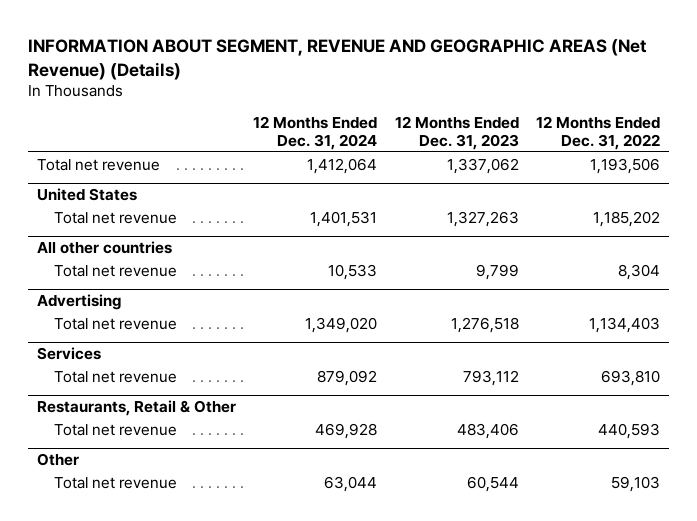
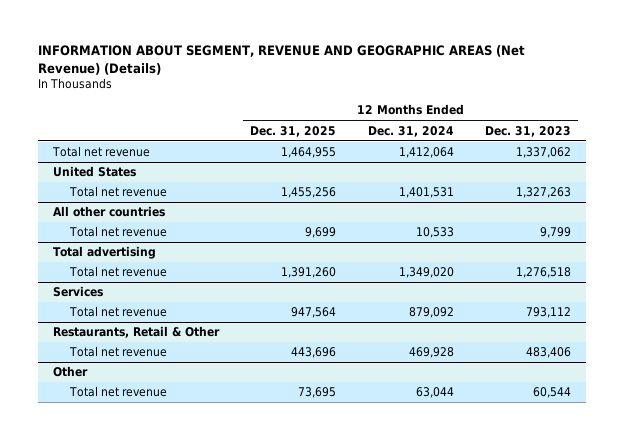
- | 12 Months Ended Dec. 31, 2024 | 12 Months Ended Dec. 31, 2023 | 12 Months Ended Dec. 31, 2022
+ | 12 Months Ended Dec. 31, 2025 | 12 Months Ended Dec. 31, 2024 | 12 Months Ended Dec. 31, 2023
- Advertising
+ Total advertising

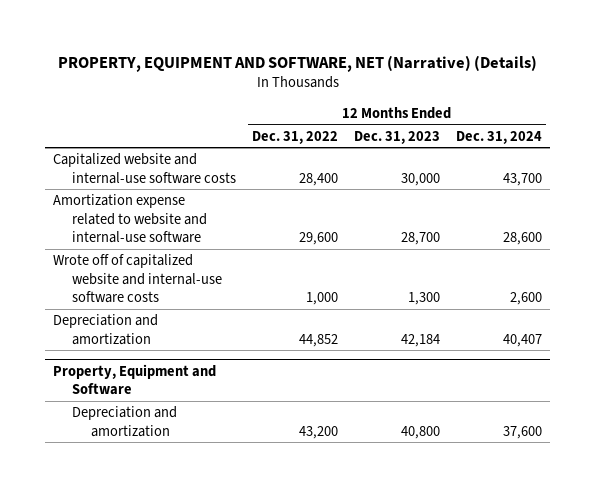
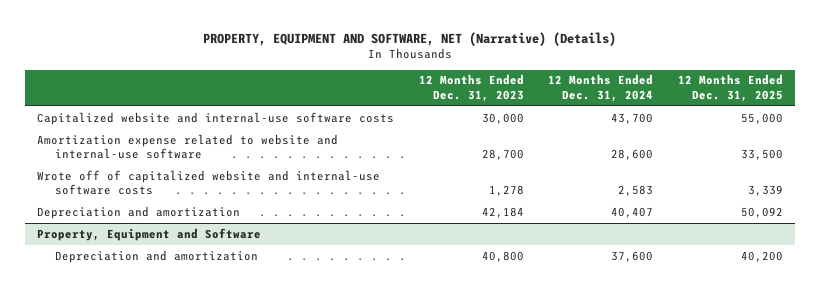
- | 12 Months Ended Dec. 31, 2022 | 12 Months Ended Dec. 31, 2023 | 12 Months Ended Dec. 31, 2024
+ | 12 Months Ended Dec. 31, 2023 | 12 Months Ended Dec. 31, 2024 | 12 Months Ended Dec. 31, 2025
- Wrote off of capitalized website and internal-use software costs | 1,000 | 1,300 | 2,600
+ Wrote off of capitalized website and internal-use software costs | 1,278 | 2,583 | 3,339

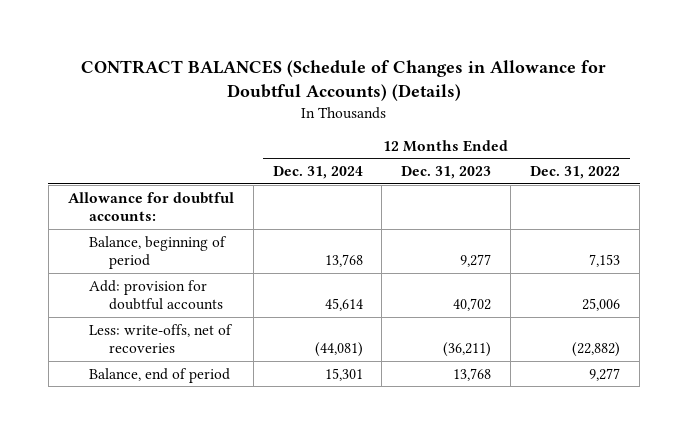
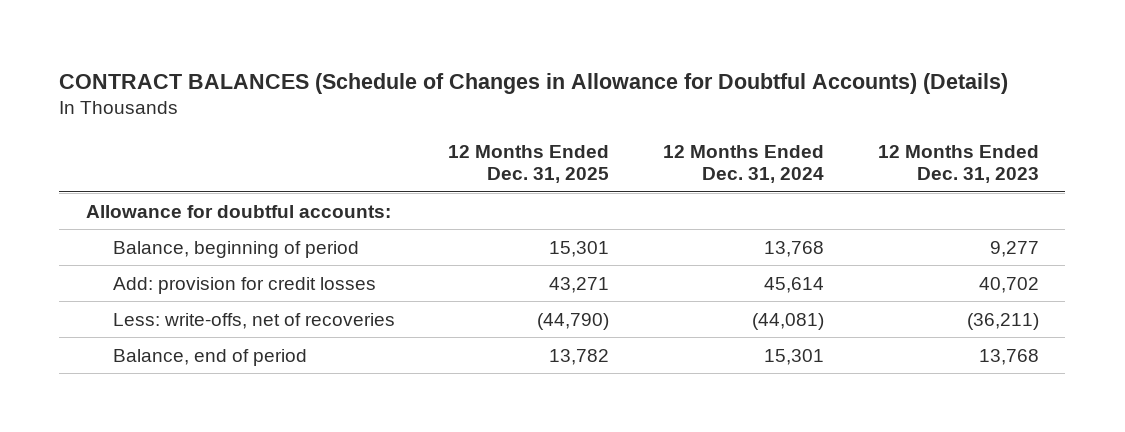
- | 12 Months Ended Dec. 31, 2024 | 12 Months Ended Dec. 31, 2023 | 12 Months Ended Dec. 31, 2022
+ | 12 Months Ended Dec. 31, 2025 | 12 Months Ended Dec. 31, 2024 | 12 Months Ended Dec. 31, 2023
- Add: provision for doubtful accounts | 45,614 | 40,702 | 25,006
+ Add: provision for credit losses | 43,271 | 45,614 | 40,702

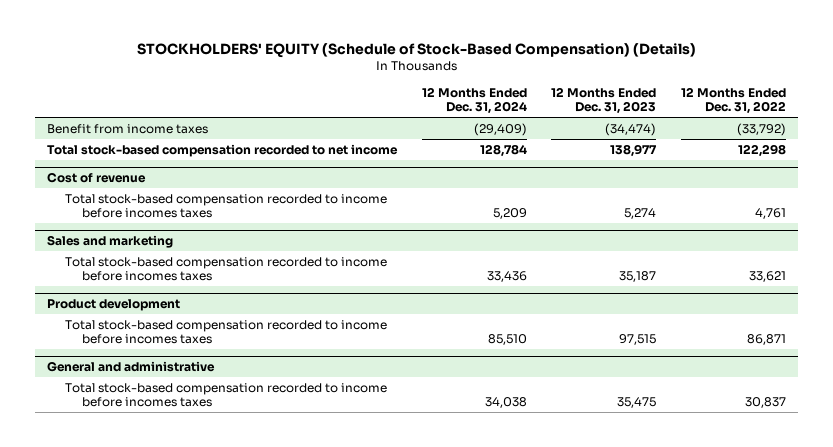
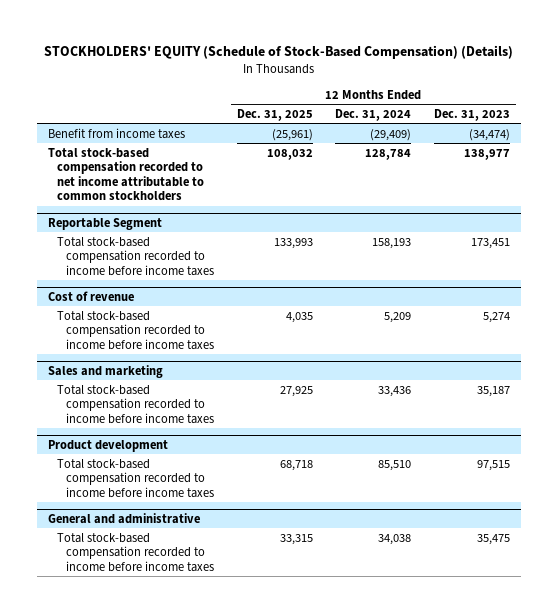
- | 12 Months Ended Dec. 31, 2024 | 12 Months Ended Dec. 31, 2023 | 12 Months Ended Dec. 31, 2022
+ | 12 Months Ended Dec. 31, 2025 | 12 Months Ended Dec. 31, 2024 | 12 Months Ended Dec. 31, 2023
- Total stock-based compensation recorded to net income | 128,784 | 138,977 | 122,298
+ Total stock-based compensation recorded to net income attributable to common stockholders | 108,032 | 128,784 | 138,977
+ Reportable Segment
+ Total stock-based compensation recorded to income before income taxes | 133,993 | 158,193 | 173,451
@ Cost of revenue
- Total stock-based compensation recorded to income before incomes taxes | 5,209 | 5,274 | 4,761
+ Total stock-based compensation recorded to income before income taxes | 4,035 | 5,209 | 5,274
@ Sales and marketing
- Total stock-based compensation recorded to income before incomes taxes | 33,436 | 35,187 | 33,621
+ Total stock-based compensation recorded to income before income taxes | 27,925 | 33,436 | 35,187
@ Product development
- Total stock-based compensation recorded to income before incomes taxes | 85,510 | 97,515 | 86,871
+ Total stock-based compensation recorded to income before income taxes | 68,718 | 85,510 | 97,515
@ General and administrative
- Total stock-based compensation recorded to income before incomes taxes | 34,038 | 35,475 | 30,837
+ Total stock-based compensation recorded to income before income taxes | 33,315 | 34,038 | 35,475

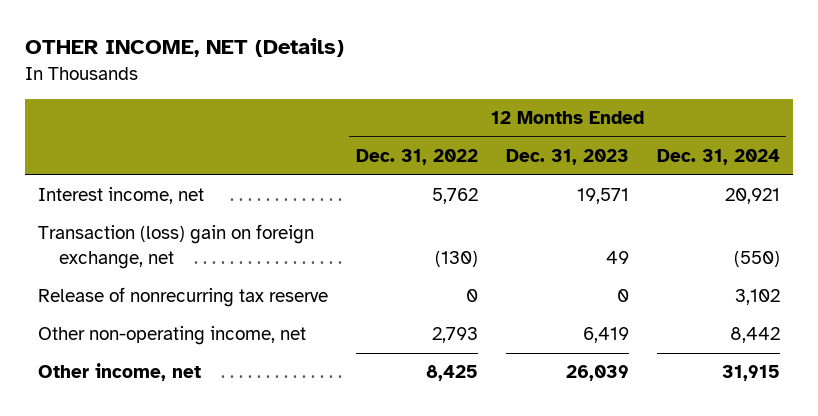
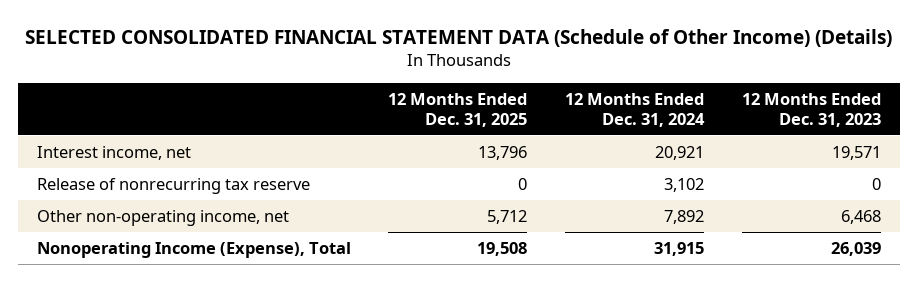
- OTHER INCOME, NET (Details)
+ SELECTED CONSOLIDATED FINANCIAL STATEMENT DATA (Schedule of Other Income) (Details)
- | 12 Months Ended Dec. 31, 2022 | 12 Months Ended Dec. 31, 2023 | 12 Months Ended Dec. 31, 2024
+ | 12 Months Ended Dec. 31, 2025 | 12 Months Ended Dec. 31, 2024 | 12 Months Ended Dec. 31, 2023
- Transaction (loss) gain on foreign exchange, net | (130) | 49 | (550)
- Other non-operating income, net | 2,793 | 6,419 | 8,442
- Other income, net | 8,425 | 26,039 | 31,915
+ Other non-operating income, net | 5,712 | 7,892 | 6,468
+ Nonoperating Income (Expense), Total | 19,508 | 31,915 | 26,039

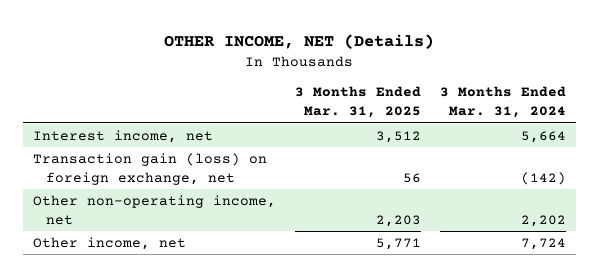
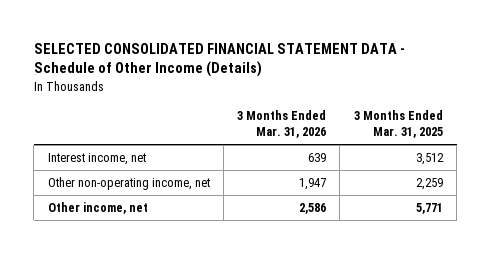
- OTHER INCOME, NET (Details)
+ SELECTED CONSOLIDATED FINANCIAL STATEMENT DATA - Schedule of Other Income (Details)
- | 3 Months Ended Mar. 31, 2025 | 3 Months Ended Mar. 31, 2024
+ | 3 Months Ended Mar. 31, 2026 | 3 Months Ended Mar. 31, 2025
- Transaction gain (loss) on foreign exchange, net | 56 | (142)
- Other non-operating income, net | 2,203 | 2,202
+ Other non-operating income, net | 1,947 | 2,259

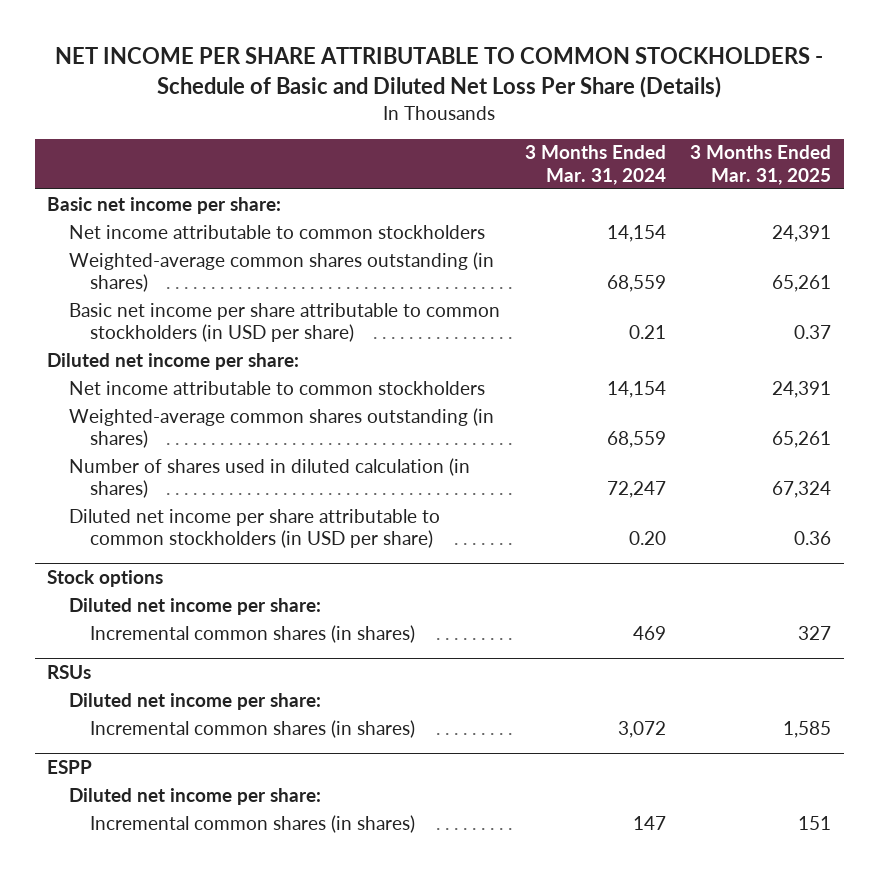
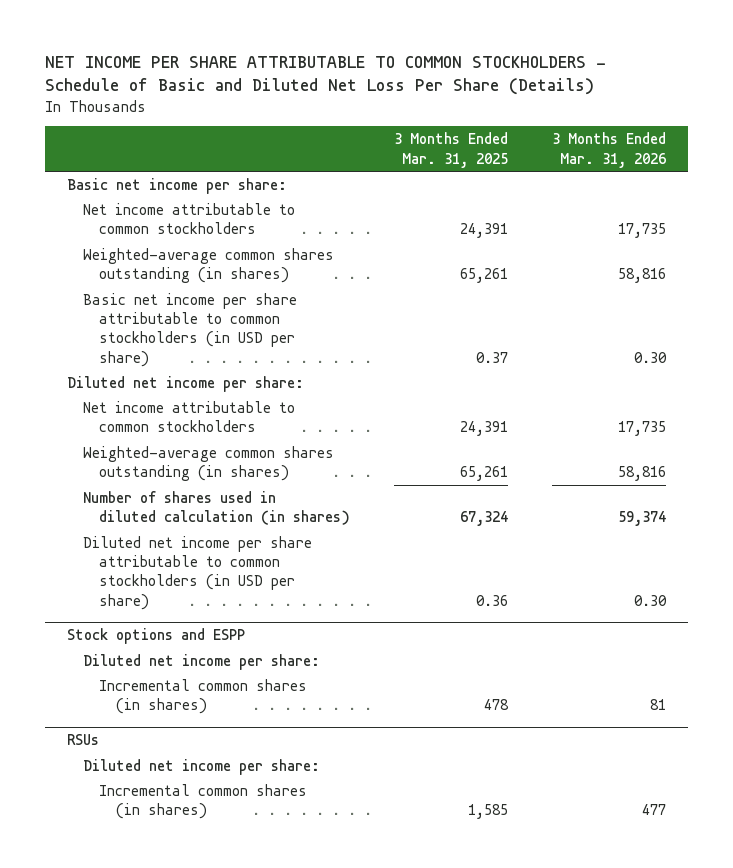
- | 3 Months Ended Mar. 31, 2024 | 3 Months Ended Mar. 31, 2025
+ | 3 Months Ended Mar. 31, 2025 | 3 Months Ended Mar. 31, 2026
- Stock options
+ Stock options and ESPP
- Incremental common shares (in shares) | 469 | 327
+ Incremental common shares (in shares) | 478 | 81
- ESPP
- Diluted net income per share:
- Incremental common shares (in shares) | 147 | 151

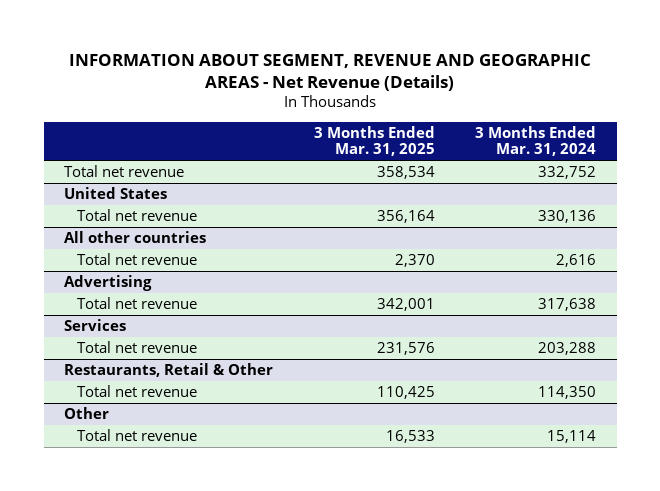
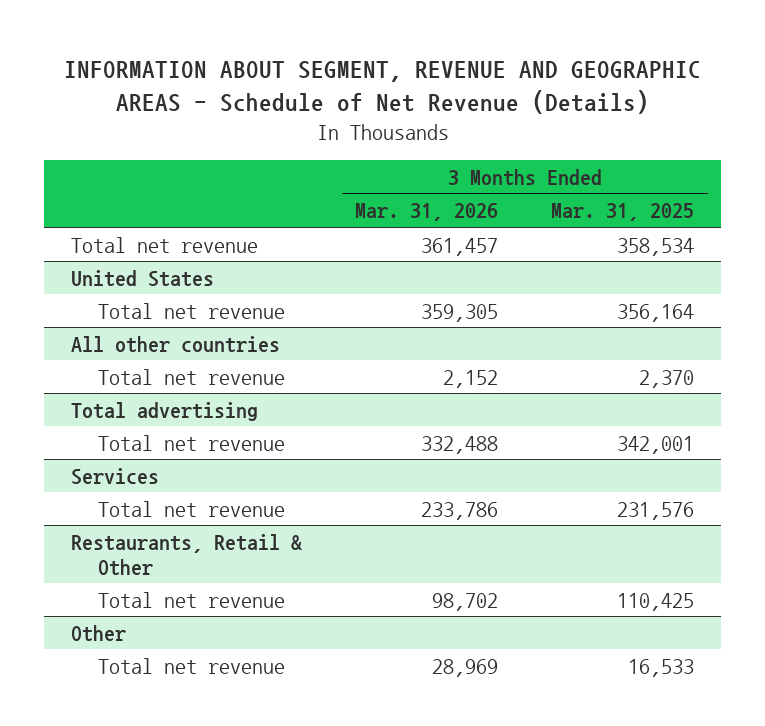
- INFORMATION ABOUT SEGMENT, REVENUE AND GEOGRAPHIC AREAS - Net Revenue (Details)
+ INFORMATION ABOUT SEGMENT, REVENUE AND GEOGRAPHIC AREAS - Schedule of Net Revenue (Details)
- | 3 Months Ended Mar. 31, 2025 | 3 Months Ended Mar. 31, 2024
+ | 3 Months Ended Mar. 31, 2026 | 3 Months Ended Mar. 31, 2025
- Advertising
+ Total advertising

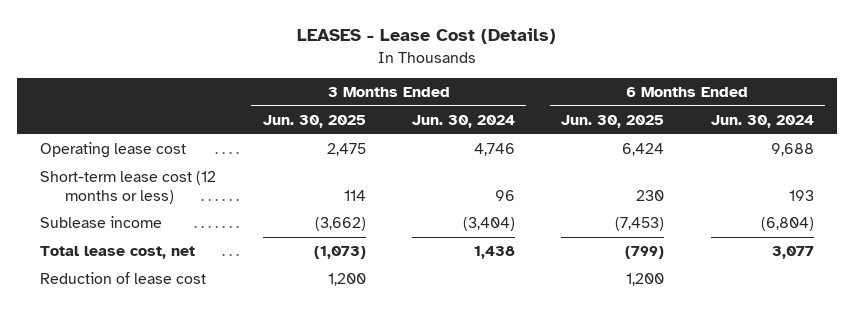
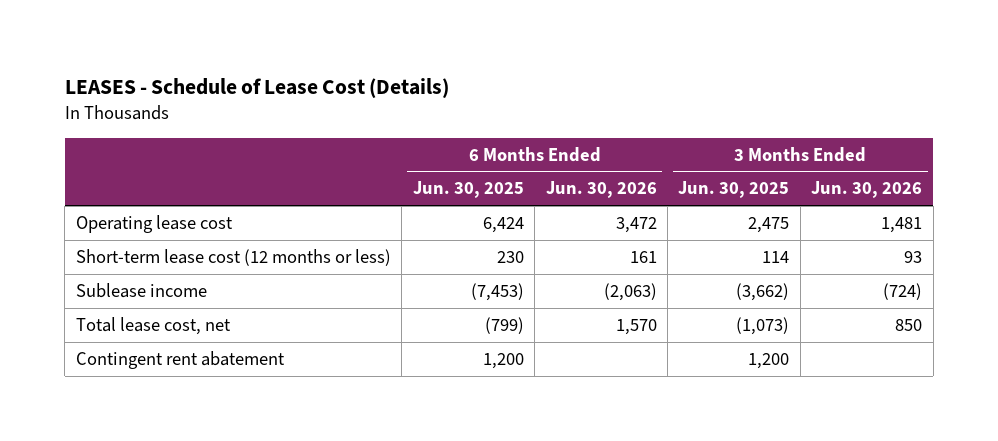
- LEASES - Lease Cost (Details)
+ LEASES - Schedule of Lease Cost (Details)
- | 3 Months Ended Jun. 30, 2025 | 3 Months Ended Jun. 30, 2024 | 6 Months Ended Jun. 30, 2025 | 6 Months Ended Jun. 30, 2024
+ | 6 Months Ended Jun. 30, 2025 | 6 Months Ended Jun. 30, 2026 | 3 Months Ended Jun. 30, 2025 | 3 Months Ended Jun. 30, 2026
- Reduction of lease cost | 1,200 | | 1,200 |
+ Contingent rent abatement | 1,200 | | 1,200 |

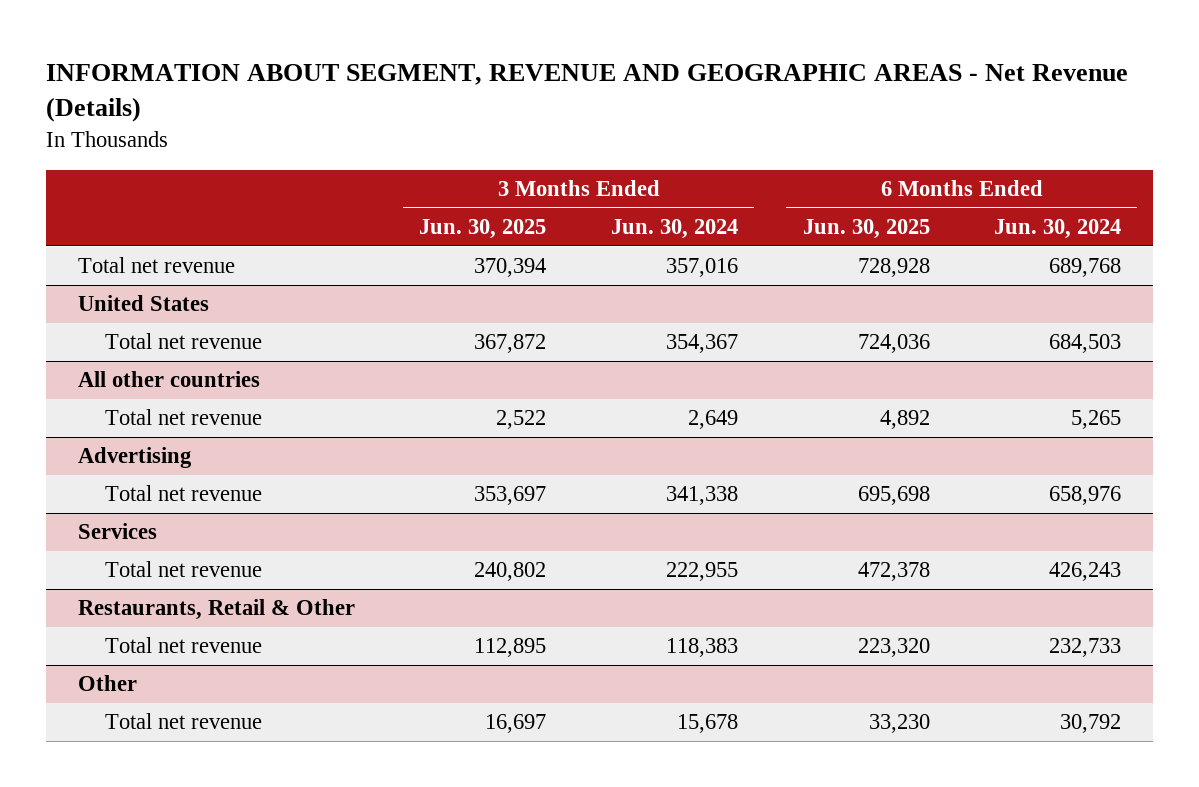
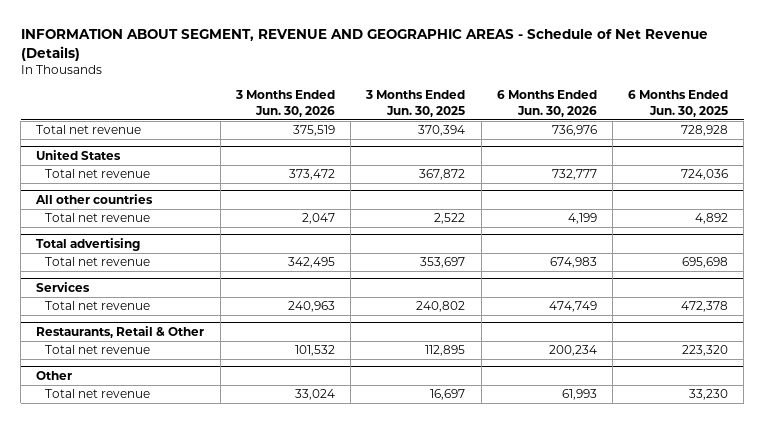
- INFORMATION ABOUT SEGMENT, REVENUE AND GEOGRAPHIC AREAS - Net Revenue (Details)
+ INFORMATION ABOUT SEGMENT, REVENUE AND GEOGRAPHIC AREAS - Schedule of Net Revenue (Details)
- | 3 Months Ended Jun. 30, 2025 | 3 Months Ended Jun. 30, 2024 | 6 Months Ended Jun. 30, 2025 | 6 Months Ended Jun. 30, 2024
+ | 3 Months Ended Jun. 30, 2026 | 3 Months Ended Jun. 30, 2025 | 6 Months Ended Jun. 30, 2026 | 6 Months Ended Jun. 30, 2025
- Advertising
+ Total advertising

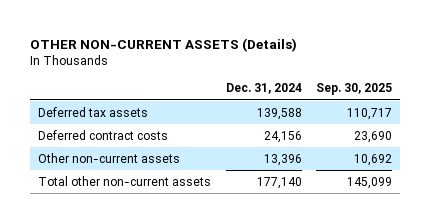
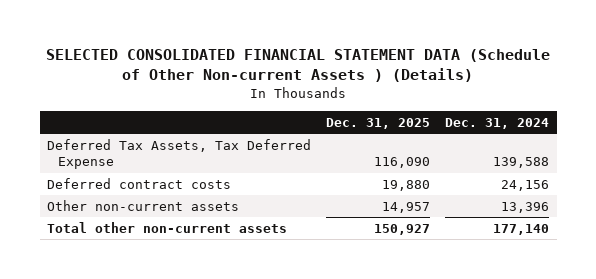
- OTHER NON-CURRENT ASSETS (Details)
+ SELECTED CONSOLIDATED FINANCIAL STATEMENT DATA (Schedule of Other Non-current Assets ) (Details)
- | Dec. 31, 2024 | Sep. 30, 2025
+ | Dec. 31, 2025 | Dec. 31, 2024
- Deferred tax assets | 139,588 | 110,717
+ Deferred Tax Assets, Tax Deferred Expense | 116,090 | 139,588

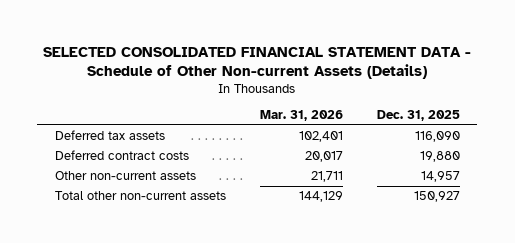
- SELECTED CONSOLIDATED FINANCIAL STATEMENT DATA (Schedule of Other Non-current Assets ) (Details)
+ SELECTED CONSOLIDATED FINANCIAL STATEMENT DATA - Schedule of Other Non-current Assets (Details)
- | Dec. 31, 2025 | Dec. 31, 2024
+ | Mar. 31, 2026 | Dec. 31, 2025
- Deferred Tax Assets, Tax Deferred Expense | 116,090 | 139,588
+ Deferred tax assets | 102,401 | 116,090

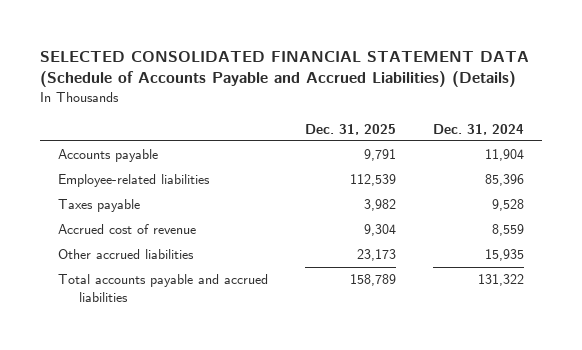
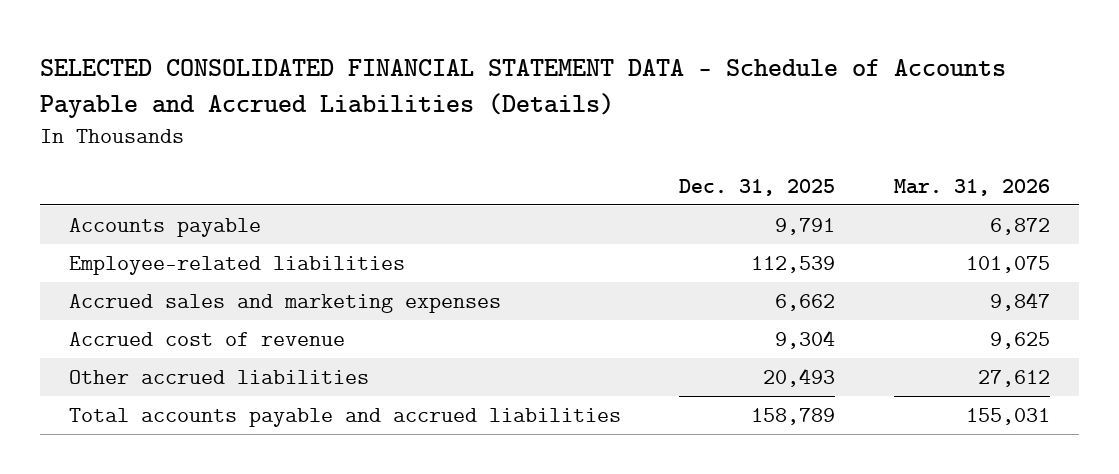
- SELECTED CONSOLIDATED FINANCIAL STATEMENT DATA (Schedule of Accounts Payable and Accrued Liabilities) (Details)
+ SELECTED CONSOLIDATED FINANCIAL STATEMENT DATA - Schedule of Accounts Payable and Accrued Liabilities (Details)
- | Dec. 31, 2025 | Dec. 31, 2024
+ | Dec. 31, 2025 | Mar. 31, 2026
- Taxes payable | 3,982 | 9,528
+ Accrued sales and marketing expenses | 6,662 | 9,847
- Other accrued liabilities | 23,173 | 15,935
+ Other accrued liabilities | 20,493 | 27,612

